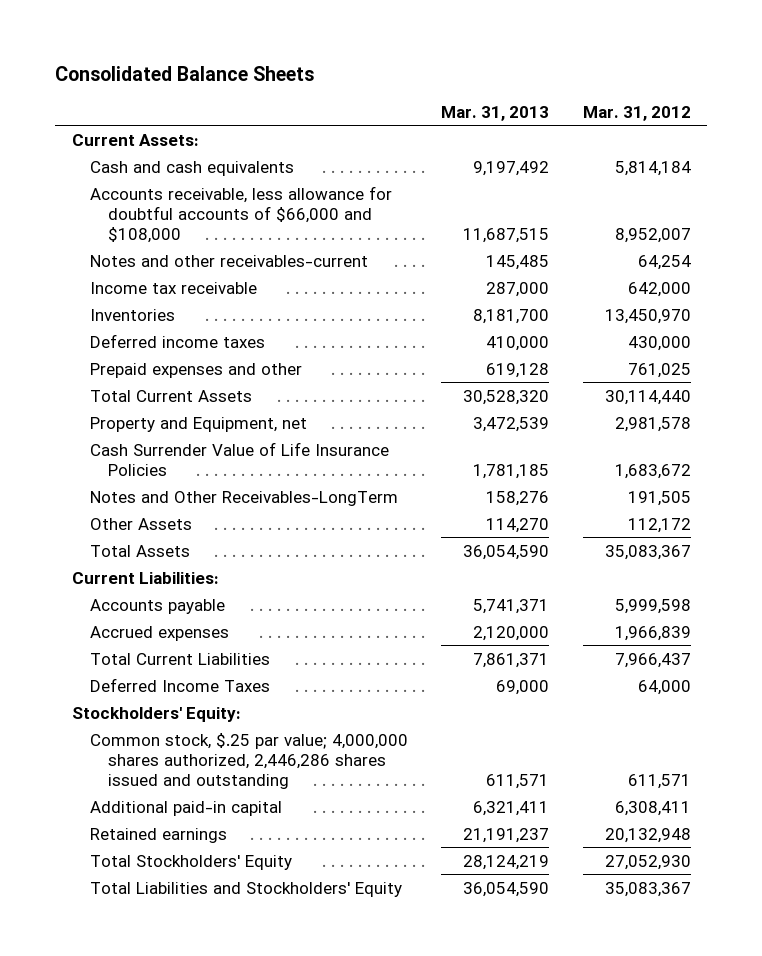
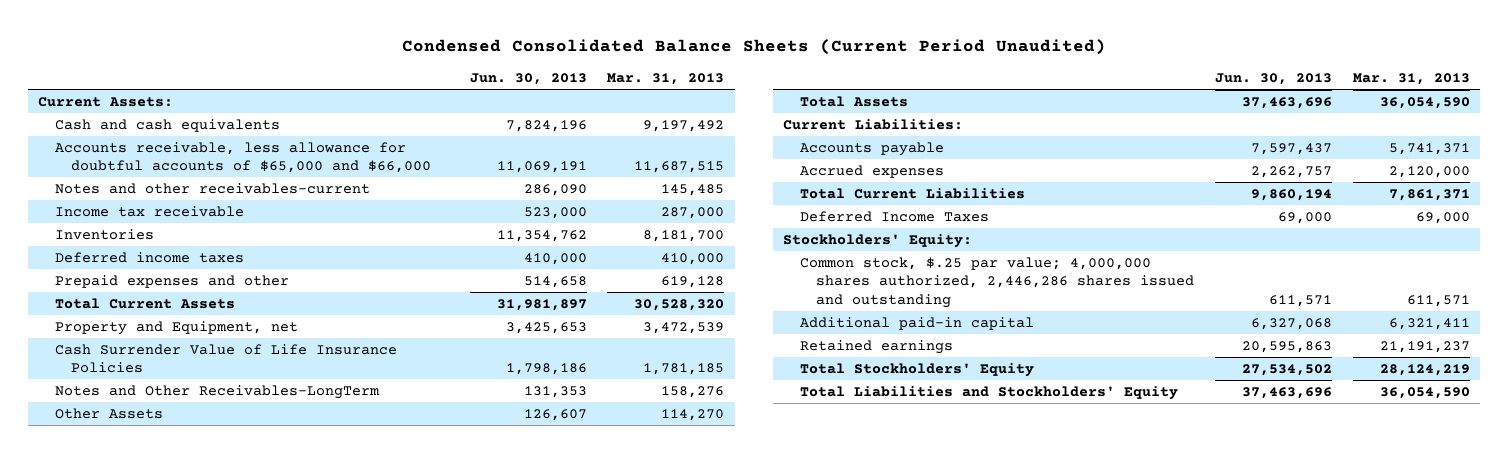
- Consolidated Balance Sheets
+ Condensed Consolidated Balance Sheets (Current Period Unaudited)
- | Mar. 31, 2013 | Mar. 31, 2012
+ | Jun. 30, 2013 | Mar. 31, 2013
- Accounts receivable, less allowance for doubtful accounts of $66,000 and $108,000 | 11,687,515 | 8,952,007
+ Accounts receivable, less allowance for doubtful accounts of $65,000 and $66,000 | 11,069,191 | 11,687,515

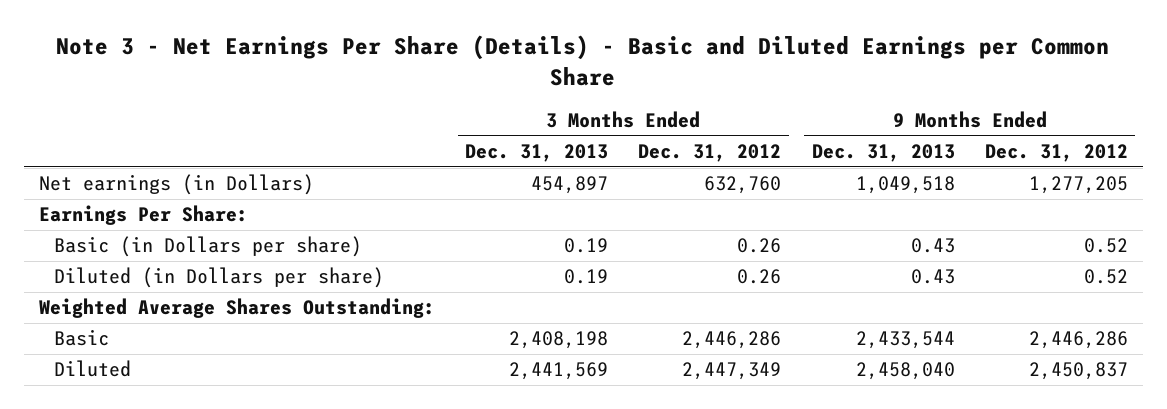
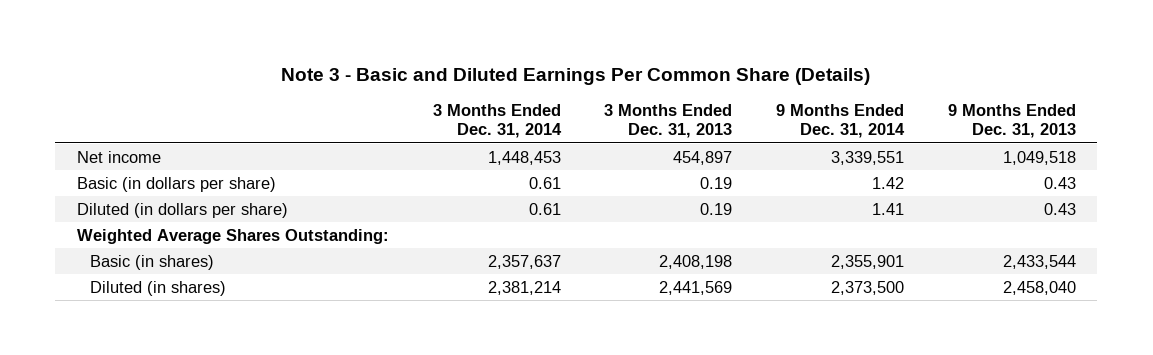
- Note 3 - Net Earnings Per Share (Details) - Basic and Diluted Earnings per Common Share
+ Note 3 - Basic and Diluted Earnings Per Common Share (Details)
- | 3 Months Ended Dec. 31, 2013 | 3 Months Ended Dec. 31, 2012 | 9 Months Ended Dec. 31, 2013 | 9 Months Ended Dec. 31, 2012
+ | 3 Months Ended Dec. 31, 2014 | 3 Months Ended Dec. 31, 2013 | 9 Months Ended Dec. 31, 2014 | 9 Months Ended Dec. 31, 2013
- Net earnings (in Dollars) | 454,897 | 632,760 | 1,049,518 | 1,277,205
- Earnings Per Share:
- Basic (in Dollars per share) | 0.19 | 0.26 | 0.43 | 0.52
- Diluted (in Dollars per share) | 0.19 | 0.26 | 0.43 | 0.52
+ Net income | 1,448,453 | 454,897 | 3,339,551 | 1,049,518
+ Basic (in dollars per share) | 0.61 | 0.19 | 1.42 | 0.43
+ Diluted (in dollars per share) | 0.61 | 0.19 | 1.41 | 0.43
- Basic | 2,408,198 | 2,446,286 | 2,433,544 | 2,446,286
- Diluted | 2,441,569 | 2,447,349 | 2,458,040 | 2,450,837
+ Basic (in shares) | 2,357,637 | 2,408,198 | 2,355,901 | 2,433,544
+ Diluted (in shares) | 2,381,214 | 2,441,569 | 2,373,500 | 2,458,040

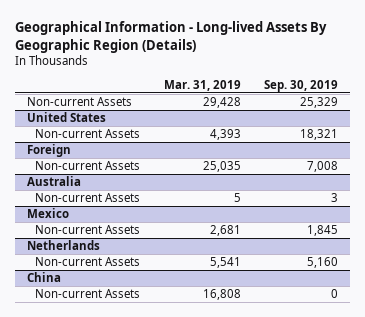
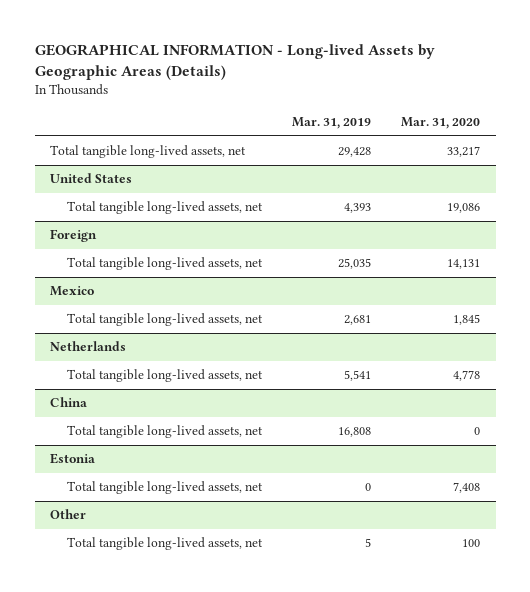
- Geographical Information - Long-lived Assets By Geographic Region (Details)
+ GEOGRAPHICAL INFORMATION - Long-lived Assets by Geographic Areas (Details)
- | Mar. 31, 2019 | Sep. 30, 2019
+ | Mar. 31, 2019 | Mar. 31, 2020
- Non-current Assets | 29,428 | 25,329
+ Total tangible long-lived assets, net | 29,428 | 33,217
@ United States
- Non-current Assets | 4,393 | 18,321
+ Total tangible long-lived assets, net | 4,393 | 19,086
@ Foreign
- Non-current Assets | 25,035 | 7,008
- Australia
- Non-current Assets | 5 | 3
@ Foreign
+ Total tangible long-lived assets, net | 25,035 | 14,131
@ Mexico
- Non-current Assets | 2,681 | 1,845
+ Total tangible long-lived assets, net | 2,681 | 1,845
@ Netherlands
- Non-current Assets | 5,541 | 5,160
+ Total tangible long-lived assets, net | 5,541 | 4,778
@ China
- Non-current Assets | 16,808 | 0
+ Total tangible long-lived assets, net | 16,808 | 0
+ Estonia
+ Total tangible long-lived assets, net | 0 | 7,408
+ Other
+ Total tangible long-lived assets, net | 5 | 100

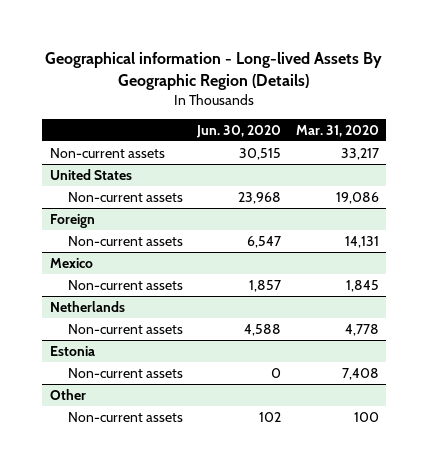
- GEOGRAPHICAL INFORMATION - Long-lived Assets by Geographic Areas (Details)
+ Geographical information - Long-lived Assets By Geographic Region (Details)
- | Mar. 31, 2019 | Mar. 31, 2020
+ | Jun. 30, 2020 | Mar. 31, 2020
- Total tangible long-lived assets, net | 29,428 | 33,217
+ Non-current assets | 30,515 | 33,217
@ United States
- Total tangible long-lived assets, net | 4,393 | 19,086
+ Non-current assets | 23,968 | 19,086
@ Foreign
- Total tangible long-lived assets, net | 25,035 | 14,131
+ Non-current assets | 6,547 | 14,131
@ Mexico
- Total tangible long-lived assets, net | 2,681 | 1,845
+ Non-current assets | 1,857 | 1,845
@ Netherlands
- Total tangible long-lived assets, net | 5,541 | 4,778
- China
- Total tangible long-lived assets, net | 16,808 | 0
@ Netherlands
+ Non-current assets | 4,588 | 4,778
@ Estonia
- Total tangible long-lived assets, net | 0 | 7,408
+ Non-current assets | 0 | 7,408
@ Other
- Total tangible long-lived assets, net | 5 | 100
+ Non-current assets | 102 | 100

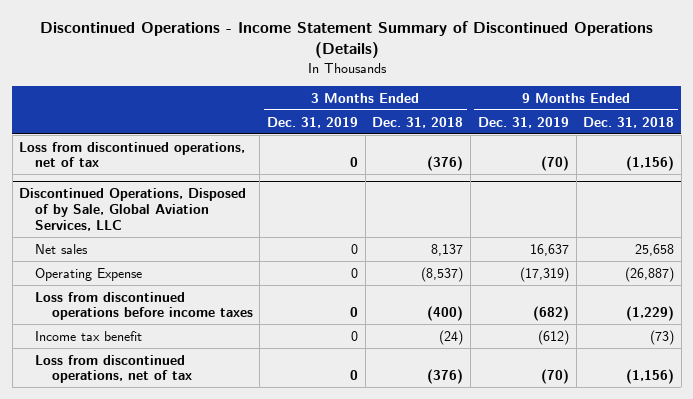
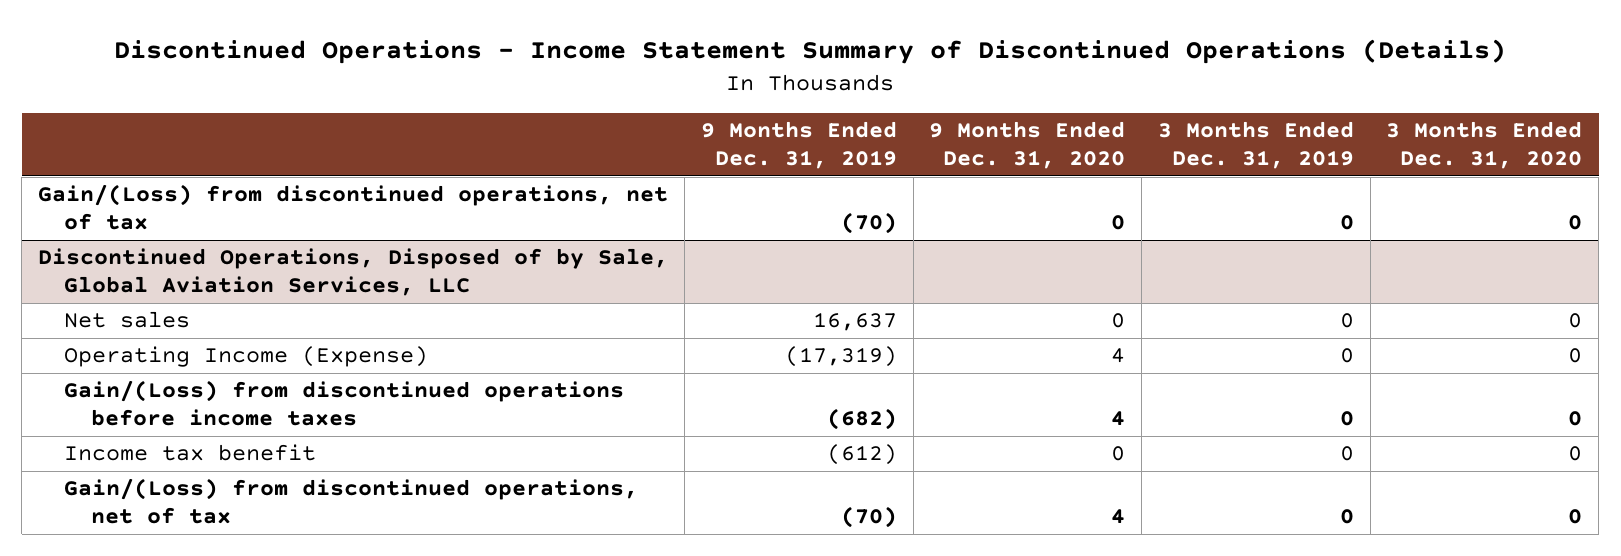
- | 3 Months Ended Dec. 31, 2019 | 3 Months Ended Dec. 31, 2018 | 9 Months Ended Dec. 31, 2019 | 9 Months Ended Dec. 31, 2018
+ | 9 Months Ended Dec. 31, 2019 | 9 Months Ended Dec. 31, 2020 | 3 Months Ended Dec. 31, 2019 | 3 Months Ended Dec. 31, 2020
- Loss from discontinued operations, net of tax | 0 | (376) | (70) | (1,156)
+ Gain/(Loss) from discontinued operations, net of tax | (70) | 0 | 0 | 0
@ Discontinued Operations, Disposed of by Sale, Global Aviation Services, LLC
- Operating Expense | 0 | (8,537) | (17,319) | (26,887)
- Loss from discontinued operations before income taxes | 0 | (400) | (682) | (1,229)
+ Operating Income (Expense) | (17,319) | 4 | 0 | 0
+ Gain/(Loss) from discontinued operations before income taxes | (682) | 4 | 0 | 0
- Loss from discontinued operations, net of tax | 0 | (376) | (70) | (1,156)
+ Gain/(Loss) from discontinued operations, net of tax | (70) | 4 | 0 | 0

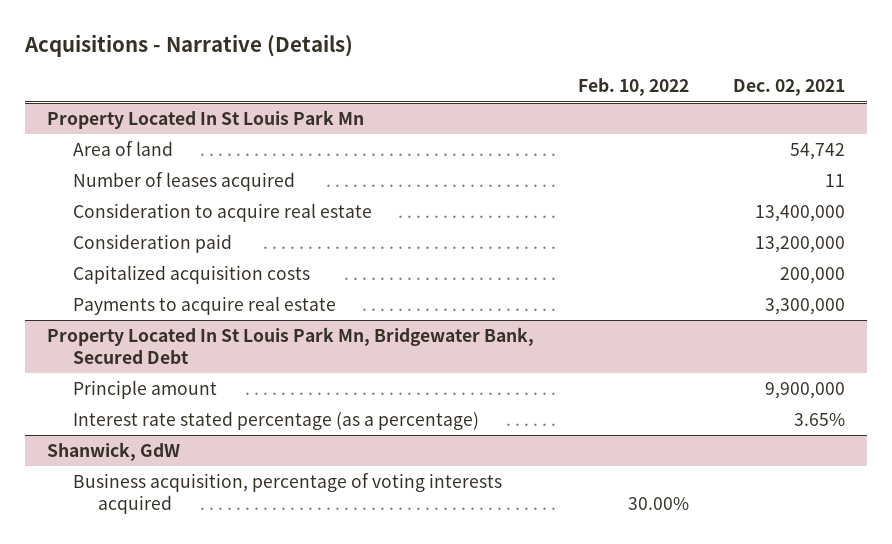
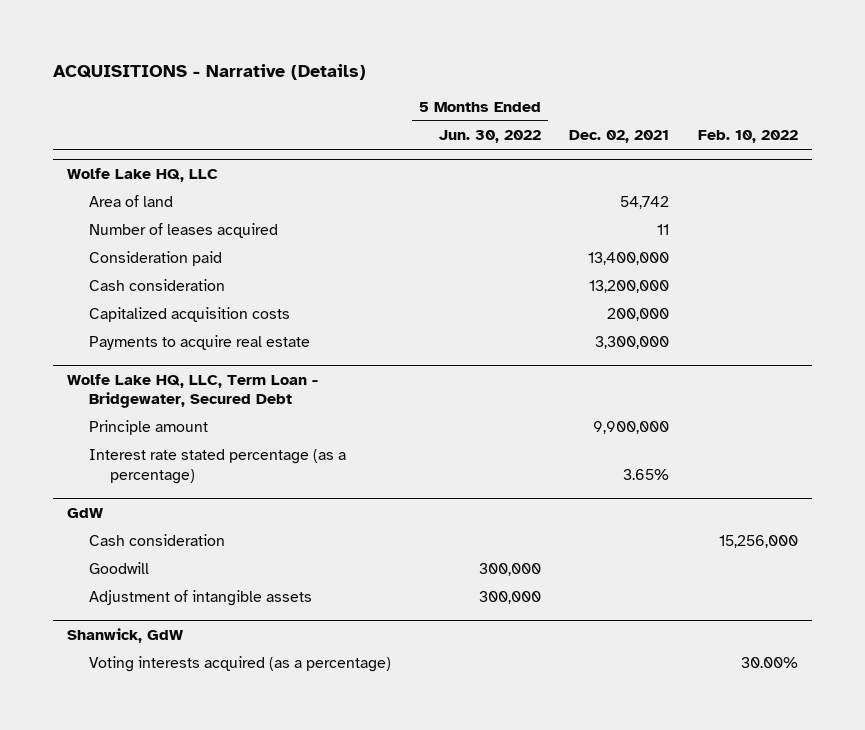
- Acquisitions - Narrative (Details)
+ ACQUISITIONS - Narrative (Details)
- | Feb. 10, 2022 | Dec. 02, 2021
+ | 5 Months Ended Jun. 30, 2022 | Dec. 02, 2021 | Feb. 10, 2022
- Property Located In St Louis Park Mn
+ Wolfe Lake HQ, LLC
- Consideration to acquire real estate | | 13,400,000
- Consideration paid | | 13,200,000
+ Consideration paid | | 13,400,000 |
+ Cash consideration | | 13,200,000 |
- Property Located In St Louis Park Mn, Bridgewater Bank, Secured Debt
+ Wolfe Lake HQ, LLC, Term Loan - Bridgewater, Secured Debt
+ GdW
+ Cash consideration | | | 15,256,000
+ Goodwill | 300,000 | |
+ Adjustment of intangible assets | 300,000 | |
@ Shanwick, GdW
- Business acquisition, percentage of voting interests acquired | 30.00% |
+ Voting interests acquired (as a percentage) | | | 30.00%

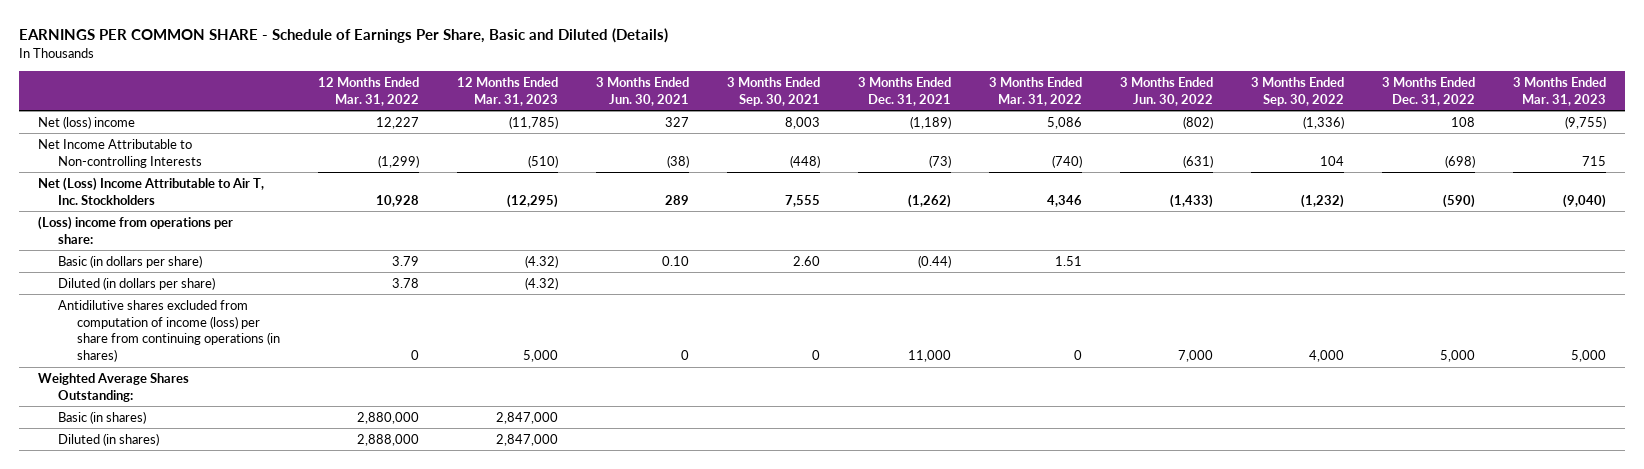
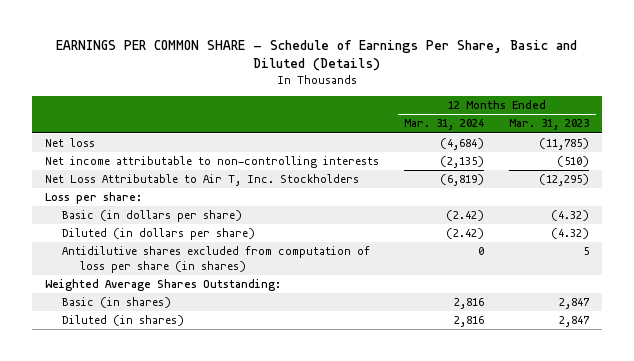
- | 12 Months Ended Mar. 31, 2022 | 12 Months Ended Mar. 31, 2023 | 3 Months Ended Jun. 30, 2021 | 3 Months Ended Sep. 30, 2021 | 3 Months Ended Dec. 31, 2021 | 3 Months Ended Mar. 31, 2022 | 3 Months Ended Jun. 30, 2022 | 3 Months Ended Sep. 30, 2022 | 3 Months Ended Dec. 31, 2022 | 3 Months Ended Mar. 31, 2023
+ | 12 Months Ended Mar. 31, 2024 | 12 Months Ended Mar. 31, 2023
- Net (loss) income | 12,227 | (11,785) | 327 | 8,003 | (1,189) | 5,086 | (802) | (1,336) | 108 | (9,755)
- Net Income Attributable to Non-controlling Interests | (1,299) | (510) | (38) | (448) | (73) | (740) | (631) | 104 | (698) | 715
- Net (Loss) Income Attributable to Air T, Inc. Stockholders | 10,928 | (12,295) | 289 | 7,555 | (1,262) | 4,346 | (1,433) | (1,232) | (590) | (9,040)
- (Loss) income from operations per share:
+ Net loss | (4,684) | (11,785)
+ Net income attributable to non-controlling interests | (2,135) | (510)
+ Net Loss Attributable to Air T, Inc. Stockholders | (6,819) | (12,295)
+ Loss per share:
- Antidilutive shares excluded from computation of income (loss) per share from continuing operations (in shares) | 0 | 5,000 | 0 | 0 | 11,000 | 0 | 7,000 | 4,000 | 5,000 | 5,000
+ Antidilutive shares excluded from computation of loss per share (in shares) | 0 | 5
- Basic (in shares) | 2,880,000 | 2,847,000 | | | | | | | |
- Diluted (in shares) | 2,888,000 | 2,847,000 | | | | | | | |
+ Basic (in shares) | 2,816 | 2,847
+ Diluted (in shares) | 2,816 | 2,847

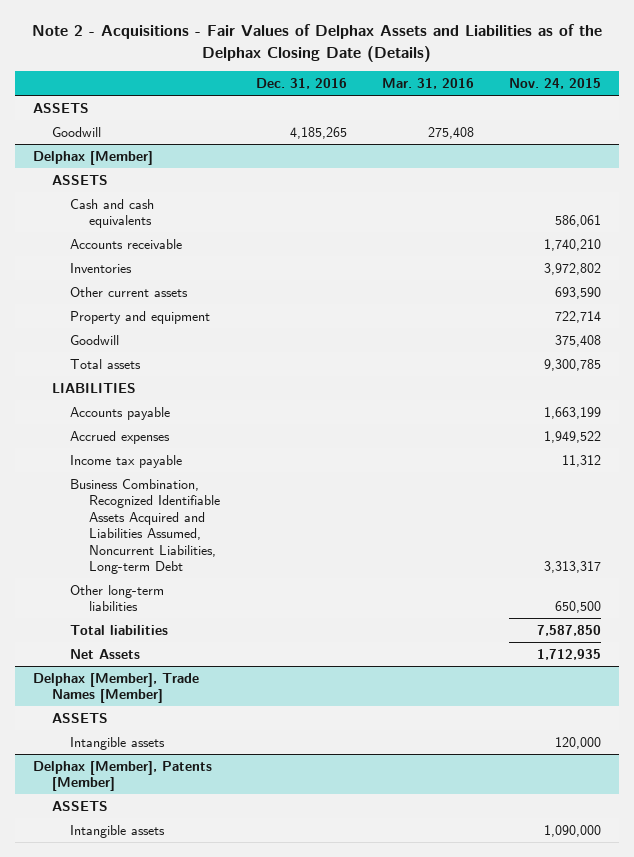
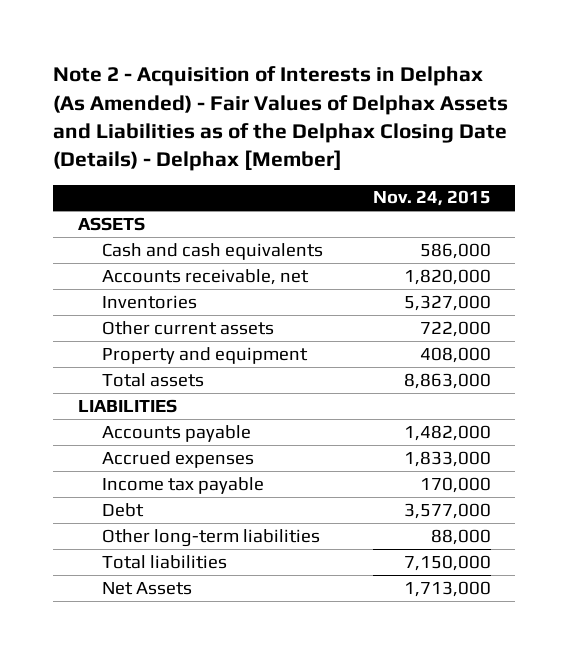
- Note 2 - Acquisitions - Fair Values of Delphax Assets and Liabilities as of the Delphax Closing Date (Details)
+ Note 2 - Acquisition of Interests in Delphax (As Amended) - Fair Values of Delphax Assets and Liabilities as of the Delphax Closing Date (Details) - Delphax [Member]
- | Dec. 31, 2016 | Mar. 31, 2016 | Nov. 24, 2015
+ | Nov. 24, 2015
- Goodwill | 4,185,265 | 275,408 |
- Delphax [Member]
- ASSETS
- Cash and cash equivalents | | | 586,061
- Accounts receivable | | | 1,740,210
- Inventories | | | 3,972,802
- Other current assets | | | 693,590
- Property and equipment | | | 722,714
- Goodwill | | | 375,408
- Total assets | | | 9,300,785
+ Cash and cash equivalents | 586,000
+ Accounts receivable, net | 1,820,000
+ Inventories | 5,327,000
+ Other current assets | 722,000
+ Property and equipment | 408,000
+ Total assets | 8,863,000
- Accounts payable | | | 1,663,199
- Accrued expenses | | | 1,949,522
- Income tax payable | | | 11,312
- Business Combination, Recognized Identifiable Assets Acquired and Liabilities Assumed, Noncurrent Liabilities, Long-term Debt | | | 3,313,317
- Other long-term liabilities | | | 650,500
- Total liabilities | | | 7,587,850
- Net Assets | | | 1,712,935
- Delphax [Member], Trade Names [Member]
- ASSETS
- Intangible assets | | | 120,000
- Delphax [Member], Patents [Member]
- ASSETS
- Intangible assets | | | 1,090,000
+ Accounts payable | 1,482,000
+ Accrued expenses | 1,833,000
+ Income tax payable | 170,000
+ Debt | 3,577,000
+ Other long-term liabilities | 88,000
+ Total liabilities | 7,150,000
+ Net Assets | 1,713,000

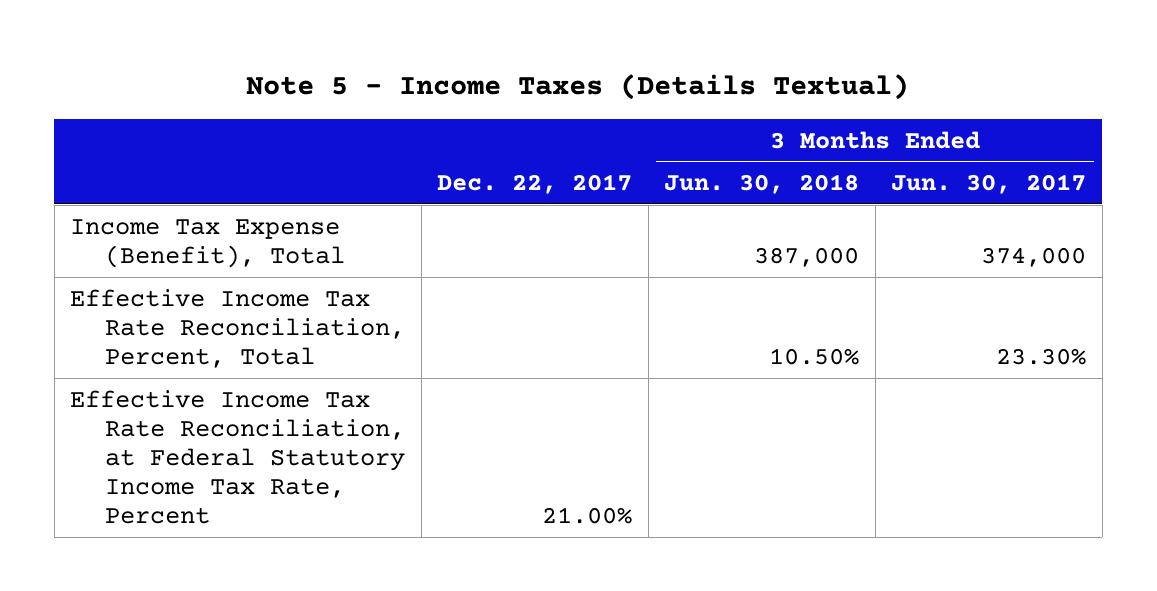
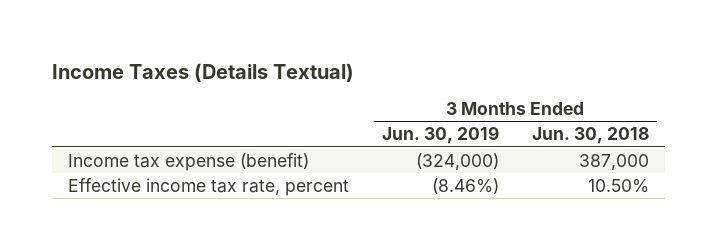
- Note 5 - Income Taxes (Details Textual)
+ Income Taxes (Details Textual)
- | Dec. 22, 2017 | 3 Months Ended Jun. 30, 2018 | 3 Months Ended Jun. 30, 2017
+ | 3 Months Ended Jun. 30, 2019 | 3 Months Ended Jun. 30, 2018
- Income Tax Expense (Benefit), Total | | 387,000 | 374,000
- Effective Income Tax Rate Reconciliation, Percent, Total | | 10.50% | 23.30%
- Effective Income Tax Rate Reconciliation, at Federal Statutory Income Tax Rate, Percent | 21.00% | |
+ Income tax expense (benefit) | (324,000) | 387,000
+ Effective income tax rate, percent | (8.46%) | 10.50%

